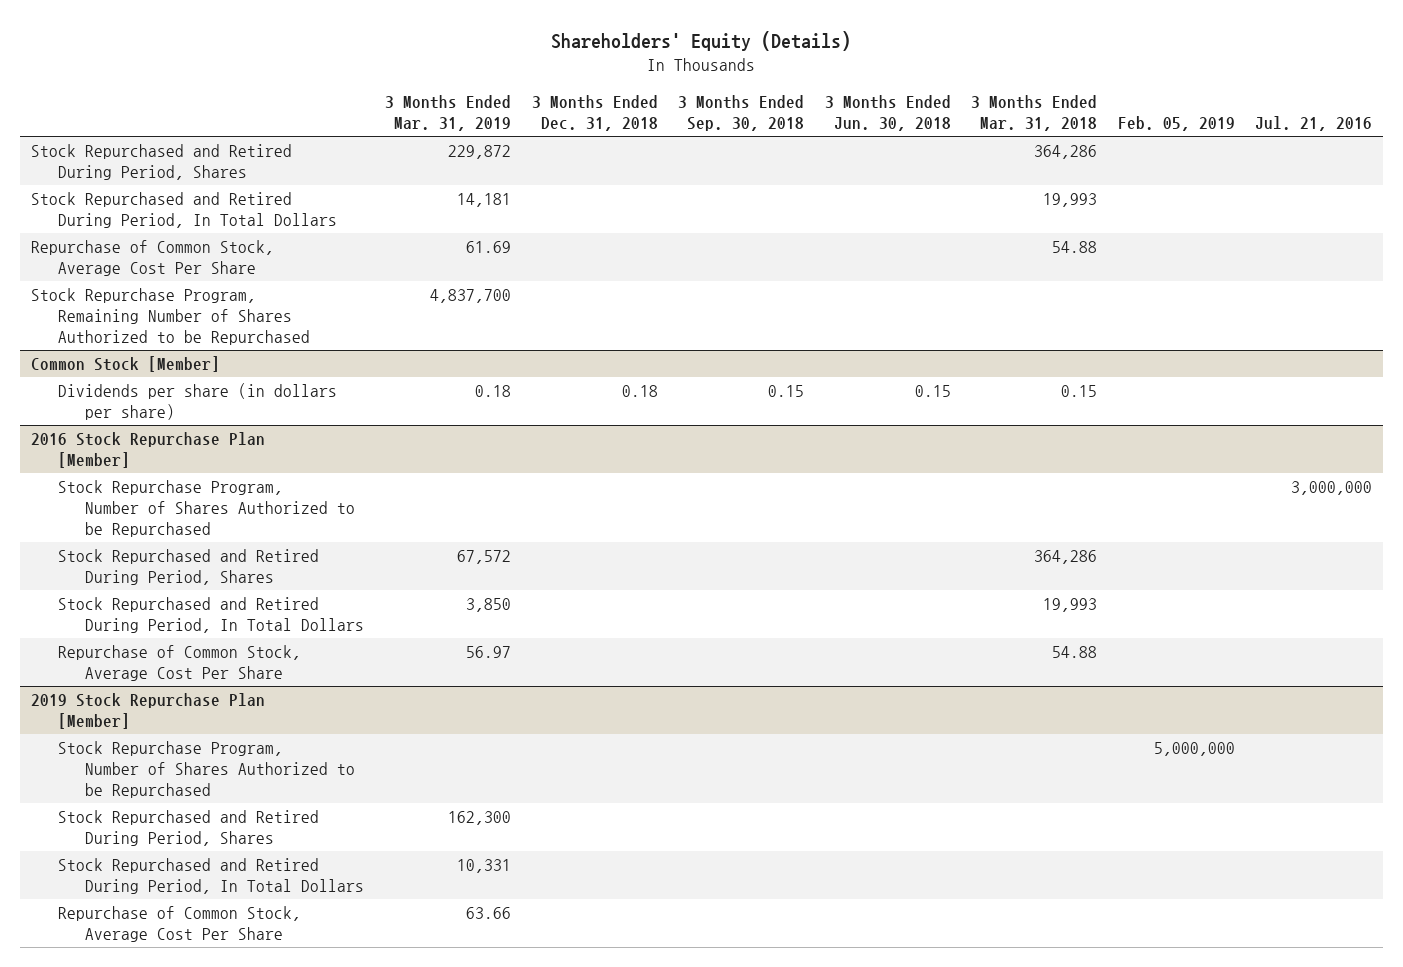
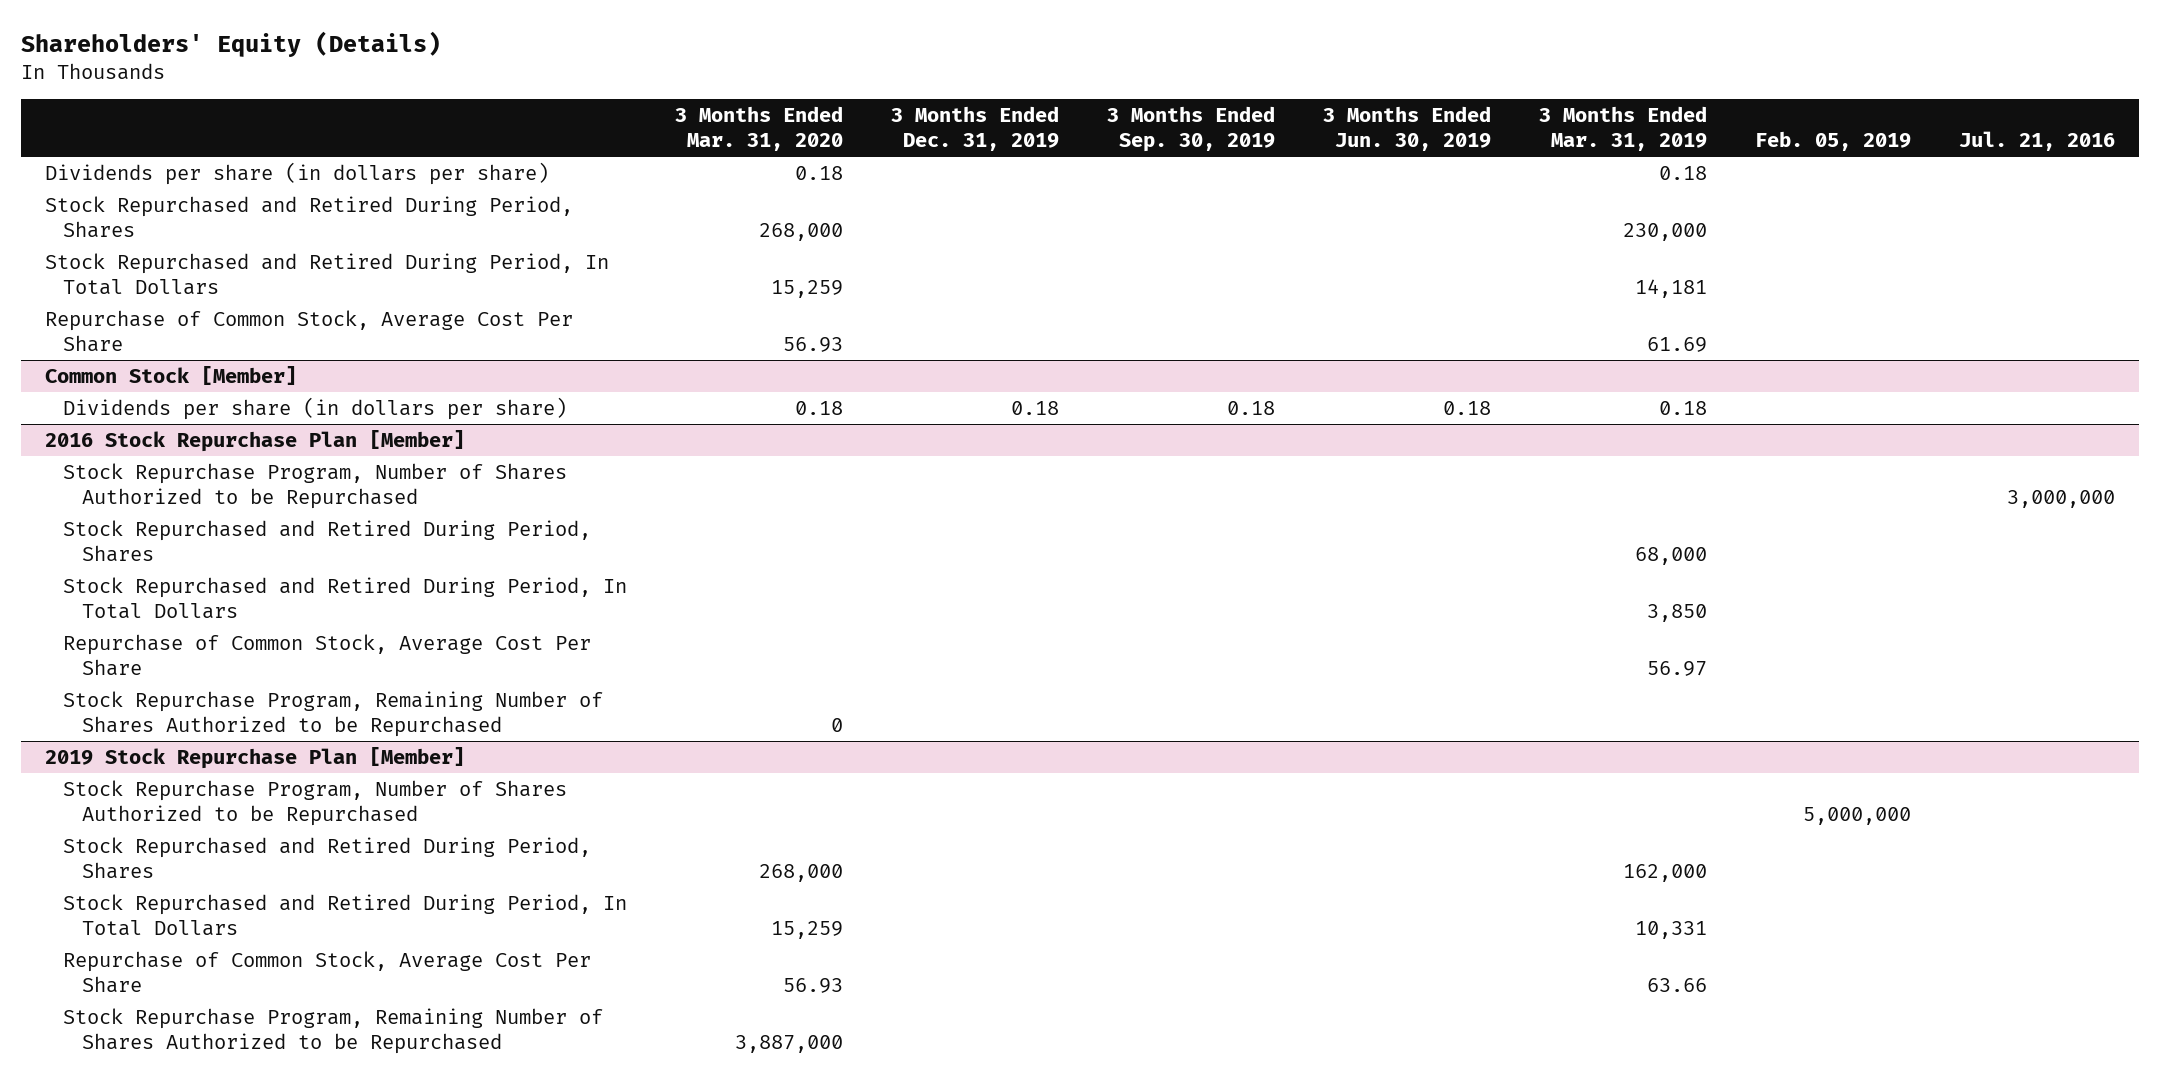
- | 3 Months Ended Mar. 31, 2019 | 3 Months Ended Dec. 31, 2018 | 3 Months Ended Sep. 30, 2018 | 3 Months Ended Jun. 30, 2018 | 3 Months Ended Mar. 31, 2018 | Feb. 05, 2019 | Jul. 21, 2016
+ | 3 Months Ended Mar. 31, 2020 | 3 Months Ended Dec. 31, 2019 | 3 Months Ended Sep. 30, 2019 | 3 Months Ended Jun. 30, 2019 | 3 Months Ended Mar. 31, 2019 | Feb. 05, 2019 | Jul. 21, 2016
- Stock Repurchased and Retired During Period, Shares | 229,872 | | | | 364,286 | |
+ Dividends per share (in dollars per share) | 0.18 | | | | 0.18 | |
+ Stock Repurchased and Retired During Period, Shares | 268,000 | | | | 230,000 | |
- Stock Repurchase Program, Remaining Number of Shares Authorized to be Repurchased | 4,837,700 | | | | | |
@ 2016 Stock Repurchase Plan [Member]
- Stock Repurchased and Retired During Period, Shares | 67,572 | | | | 364,286 | |
+ Stock Repurchased and Retired During Period, Shares | | | | | 68,000 | |
+ Stock Repurchase Program, Remaining Number of Shares Authorized to be Repurchased | 0 | | | | | |
@ 2019 Stock Repurchase Plan [Member]
- Stock Repurchased and Retired During Period, Shares | 162,300 | | | | | |
+ Stock Repurchased and Retired During Period, Shares | 268,000 | | | | 162,000 | |
+ Stock Repurchase Program, Remaining Number of Shares Authorized to be Repurchased | 3,887,000 | | | | | |

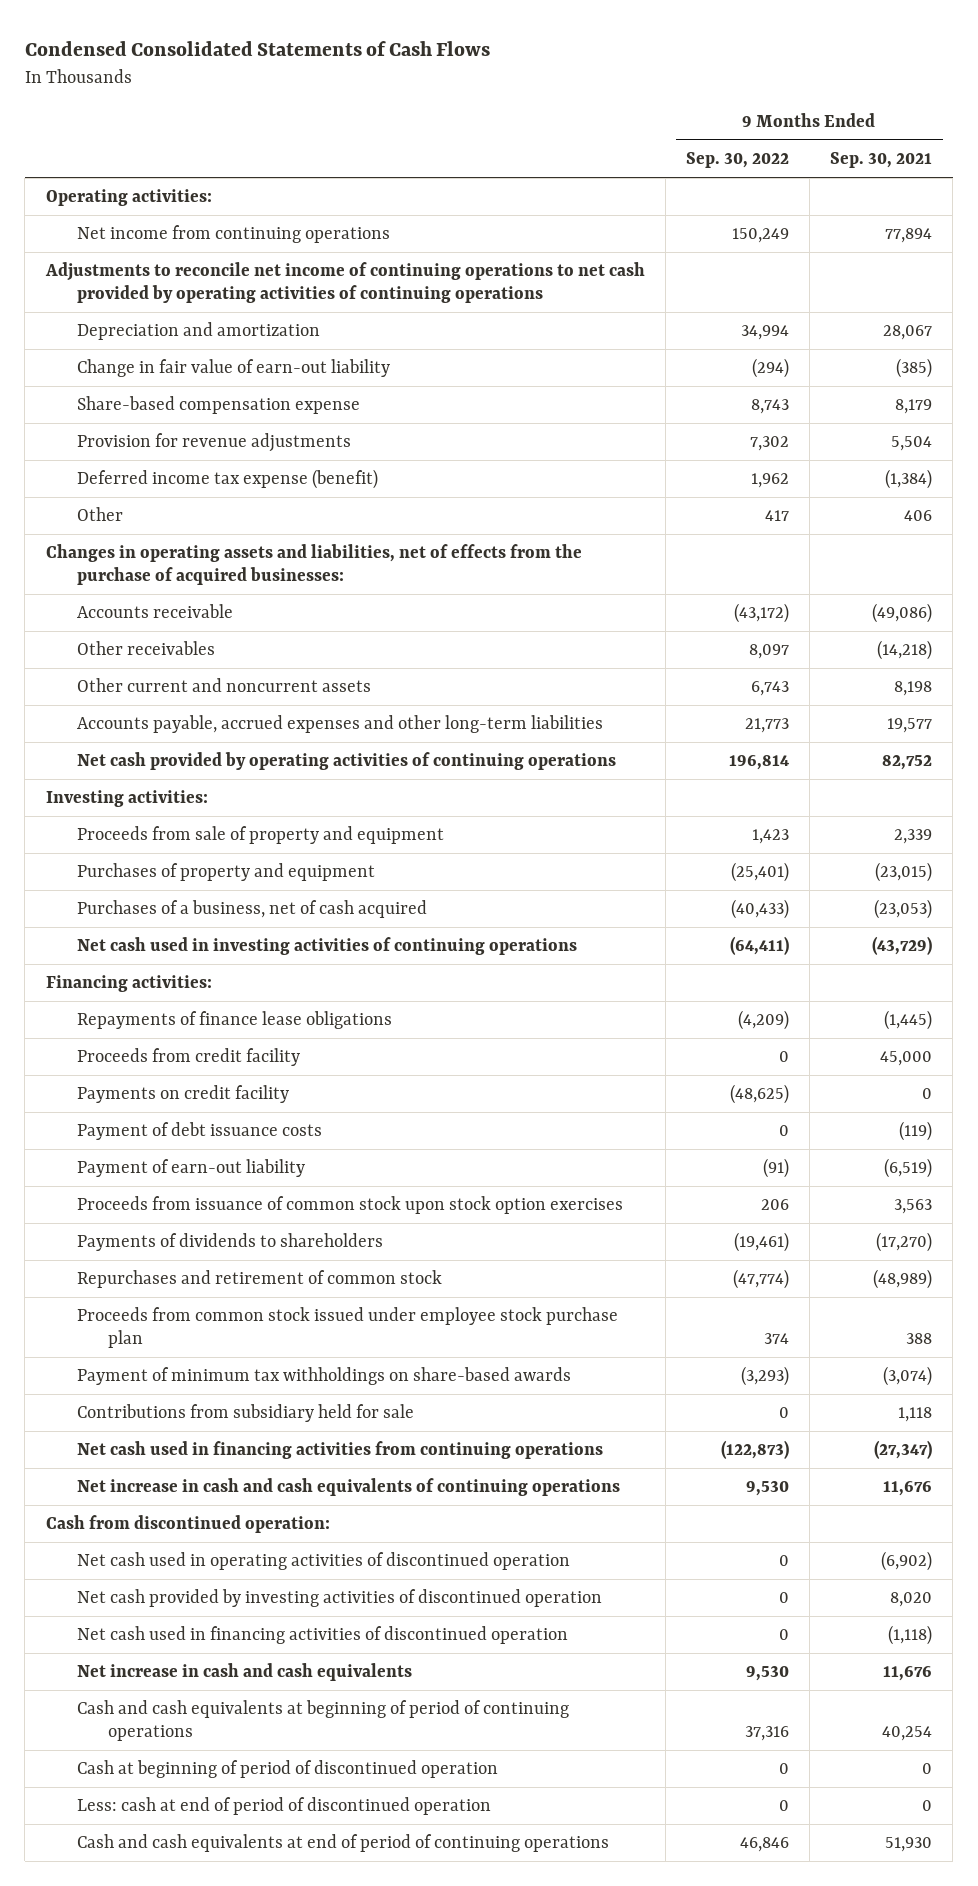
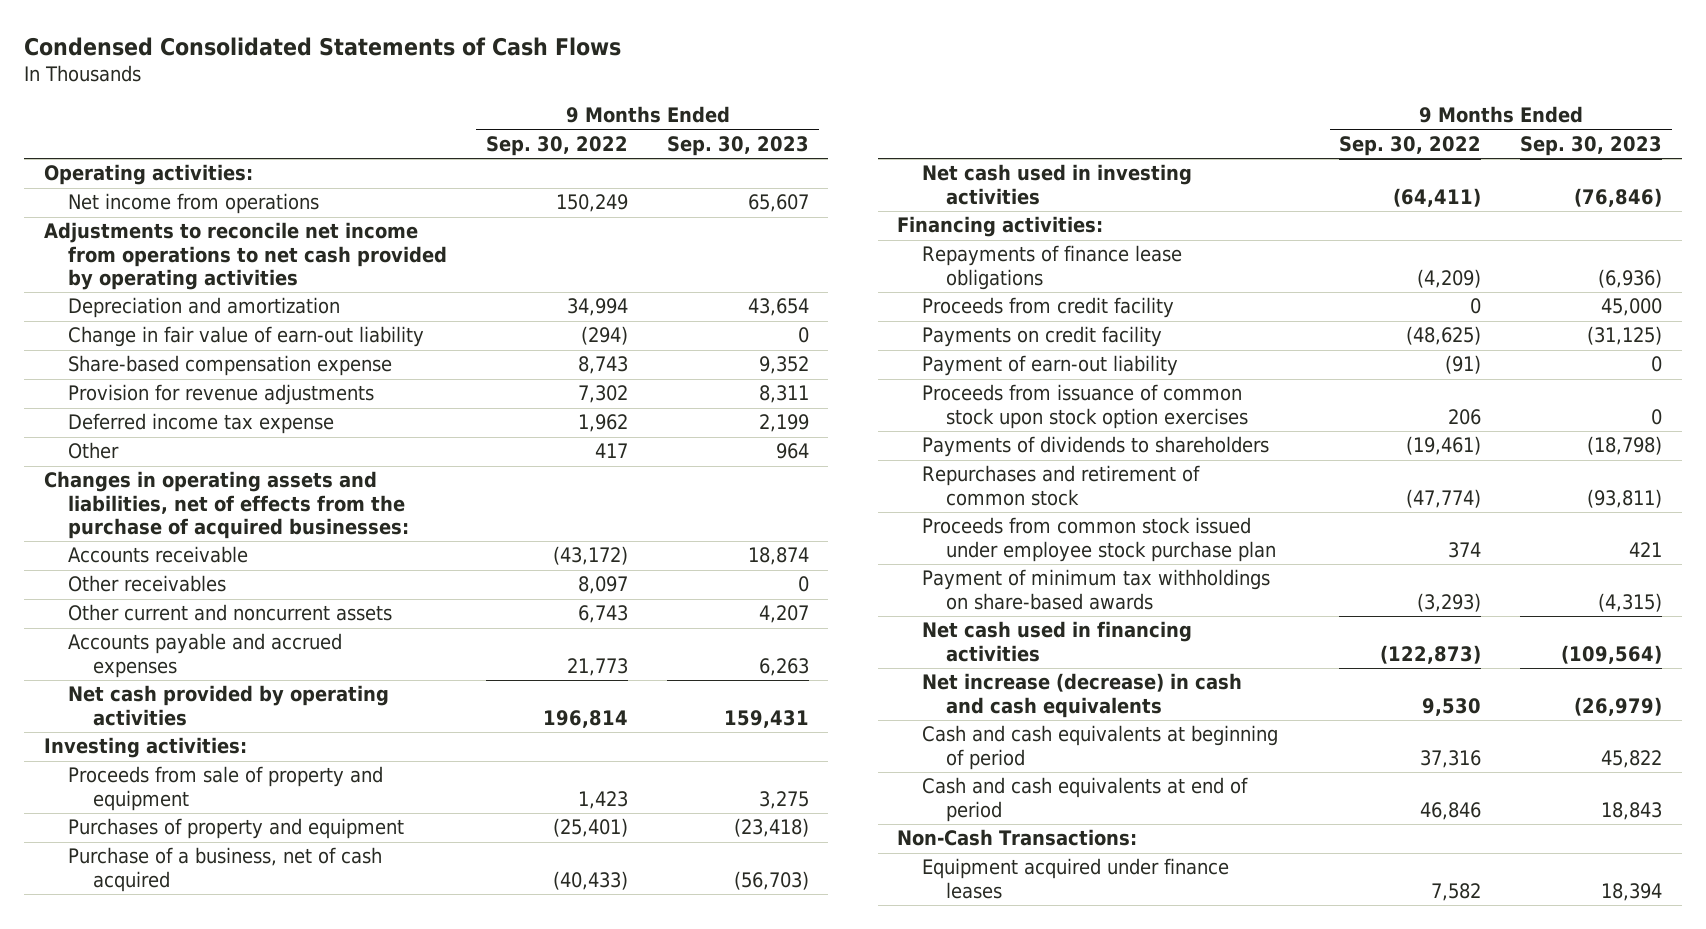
- | 9 Months Ended Sep. 30, 2022 | 9 Months Ended Sep. 30, 2021
+ | 9 Months Ended Sep. 30, 2022 | 9 Months Ended Sep. 30, 2023
- Net income from continuing operations | 150,249 | 77,894
- Adjustments to reconcile net income of continuing operations to net cash provided by operating activities of continuing operations
+ Net income from operations | 150,249 | 65,607
+ Adjustments to reconcile net income from operations to net cash provided by operating activities
- Deferred income tax expense (benefit) | 1,962 | (1,384)
+ Deferred income tax expense | 1,962 | 2,199
- Accounts payable, accrued expenses and other long-term liabilities | 21,773 | 19,577
- Net cash provided by operating activities of continuing operations | 196,814 | 82,752
+ Accounts payable and accrued expenses | 21,773 | 6,263
+ Net cash provided by operating activities | 196,814 | 159,431
- Purchases of a business, net of cash acquired | (40,433) | (23,053)
- Net cash used in investing activities of continuing operations | (64,411) | (43,729)
+ Purchase of a business, net of cash acquired | (40,433) | (56,703)
+ Net cash used in investing activities | (64,411) | (76,846)
- Payment of debt issuance costs | 0 | (119)
- Contributions from subsidiary held for sale | 0 | 1,118
- Net cash used in financing activities from continuing operations | (122,873) | (27,347)
- Net increase in cash and cash equivalents of continuing operations | 9,530 | 11,676
- Cash from discontinued operation:
- Net cash used in operating activities of discontinued operation | 0 | (6,902)
- Net cash provided by investing activities of discontinued operation | 0 | 8,020
- Net cash used in financing activities of discontinued operation | 0 | (1,118)
- Net increase in cash and cash equivalents | 9,530 | 11,676
- Cash and cash equivalents at beginning of period of continuing operations | 37,316 | 40,254
- Cash at beginning of period of discontinued operation | 0 | 0
- Less: cash at end of period of discontinued operation | 0 | 0
- Cash and cash equivalents at end of period of continuing operations | 46,846 | 51,930
+ Net cash used in financing activities | (122,873) | (109,564)
+ Net increase (decrease) in cash and cash equivalents | 9,530 | (26,979)
+ Cash and cash equivalents at beginning of period | 37,316 | 45,822
+ Cash and cash equivalents at end of period | 46,846 | 18,843
+ Non-Cash Transactions:
+ Equipment acquired under finance leases | 7,582 | 18,394

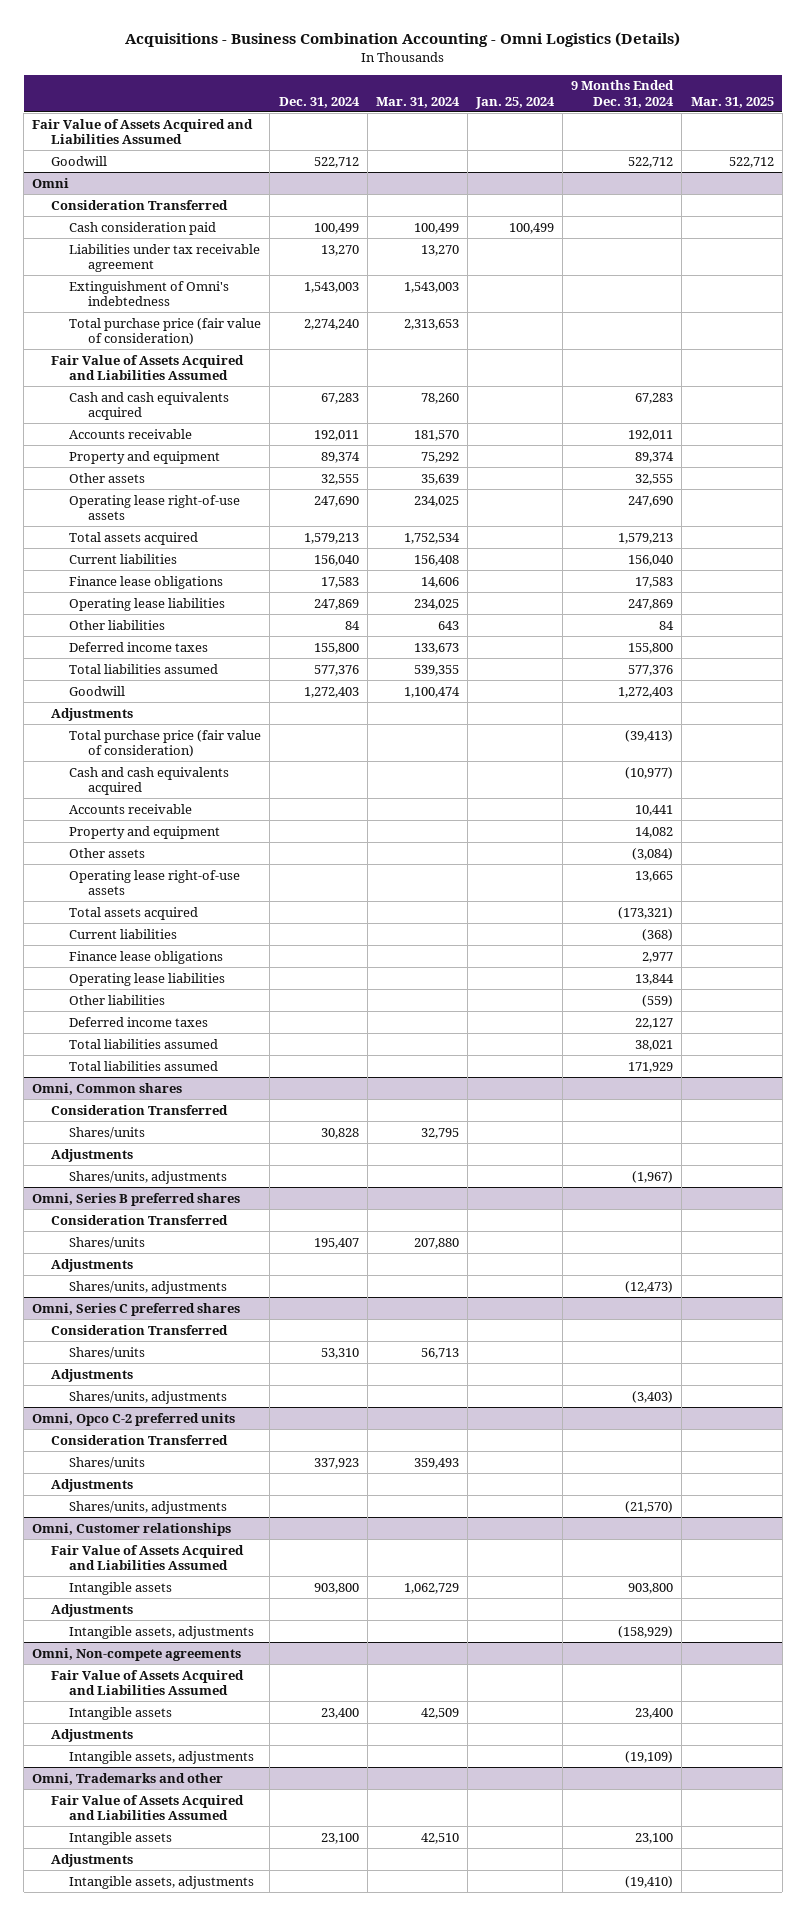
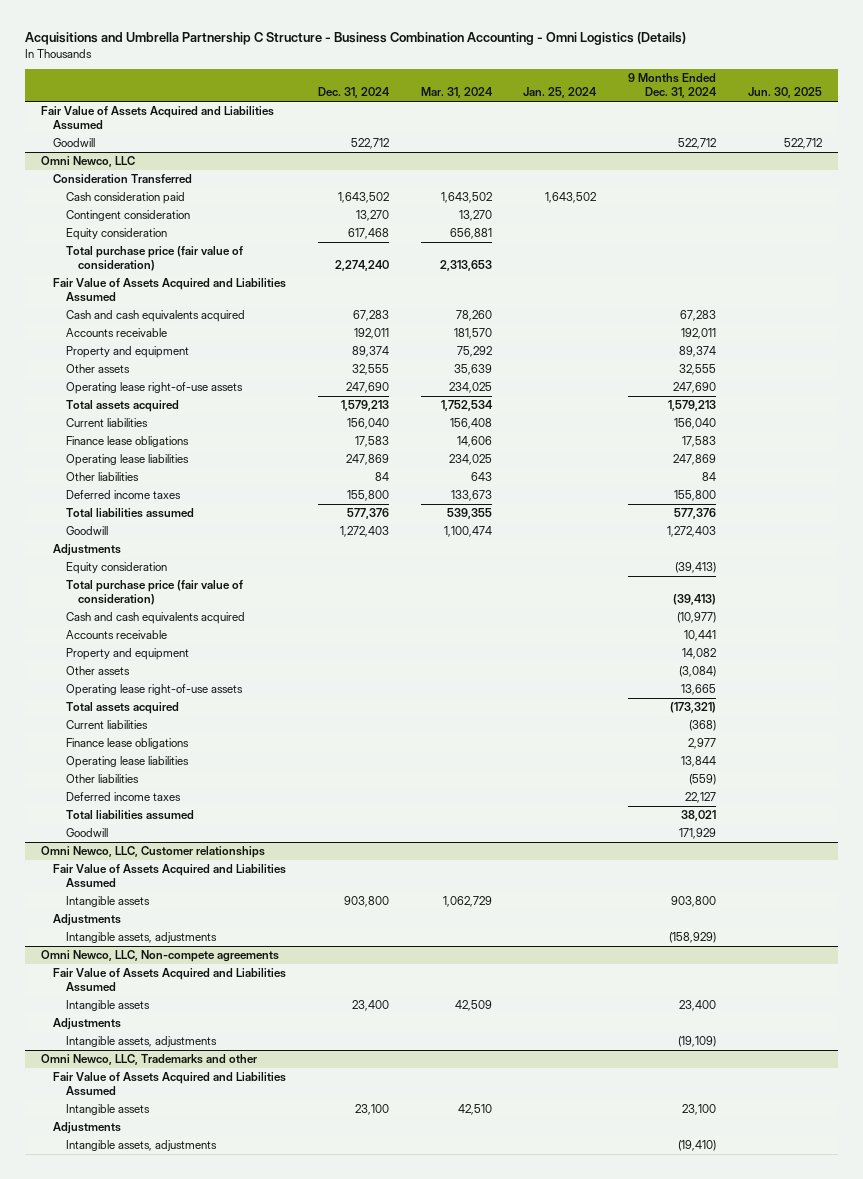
- Acquisitions - Business Combination Accounting - Omni Logistics (Details)
+ Acquisitions and Umbrella Partnership C Structure - Business Combination Accounting - Omni Logistics (Details)
- | Dec. 31, 2024 | Mar. 31, 2024 | Jan. 25, 2024 | 9 Months Ended Dec. 31, 2024 | Mar. 31, 2025
+ | Dec. 31, 2024 | Mar. 31, 2024 | Jan. 25, 2024 | 9 Months Ended Dec. 31, 2024 | Jun. 30, 2025
- Omni
+ Omni Newco, LLC
- Cash consideration paid | 100,499 | 100,499 | 100,499 | |
- Liabilities under tax receivable agreement | 13,270 | 13,270 | | |
- Extinguishment of Omni's indebtedness | 1,543,003 | 1,543,003 | | |
+ Cash consideration paid | 1,643,502 | 1,643,502 | 1,643,502 | |
+ Contingent consideration | 13,270 | 13,270 | | |
+ Equity consideration | 617,468 | 656,881 | | |
+ Equity consideration | | | | (39,413) |
- Total liabilities assumed | | | | 171,929 |
- Omni, Common shares
- Consideration Transferred
- Shares/units | 30,828 | 32,795 | | |
- Adjustments
- Shares/units, adjustments | | | | (1,967) |
- Omni, Series B preferred shares
- Consideration Transferred
- Shares/units | 195,407 | 207,880 | | |
- Adjustments
- Shares/units, adjustments | | | | (12,473) |
- Omni, Series C preferred shares
- Consideration Transferred
- Shares/units | 53,310 | 56,713 | | |
- Adjustments
- Shares/units, adjustments | | | | (3,403) |
- Omni, Opco C-2 preferred units
- Consideration Transferred
- Shares/units | 337,923 | 359,493 | | |
- Adjustments
- Shares/units, adjustments | | | | (21,570) |
- Omni, Customer relationships
+ Goodwill | | | | 171,929 |
+ Omni Newco, LLC, Customer relationships
- Omni, Non-compete agreements
+ Omni Newco, LLC, Non-compete agreements
- Omni, Trademarks and other
+ Omni Newco, LLC, Trademarks and other

